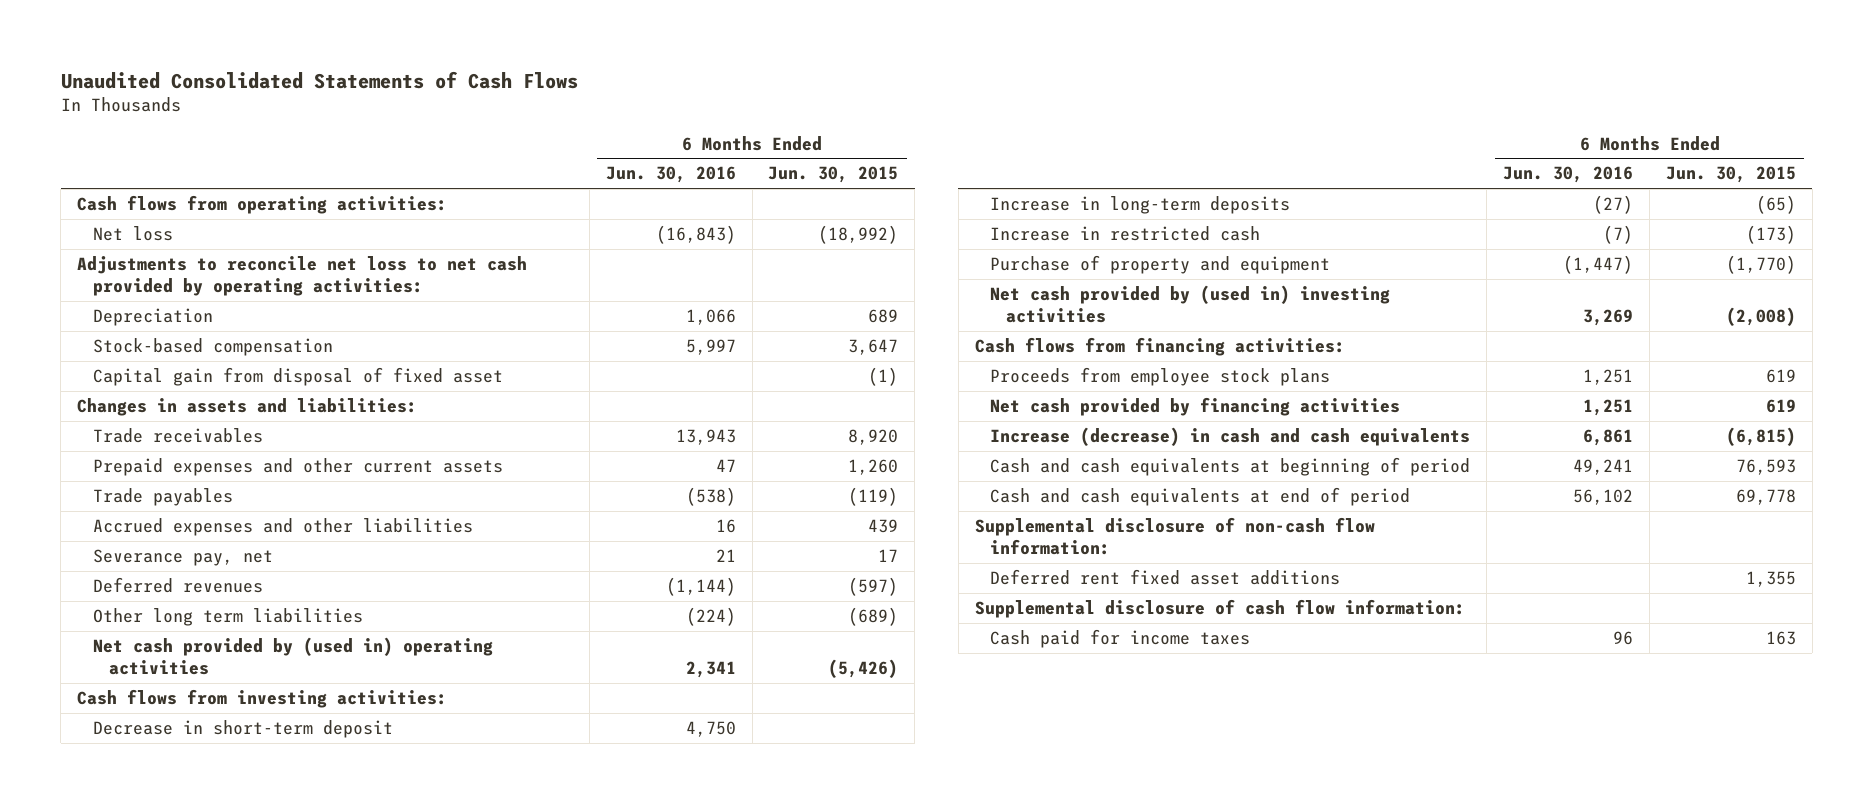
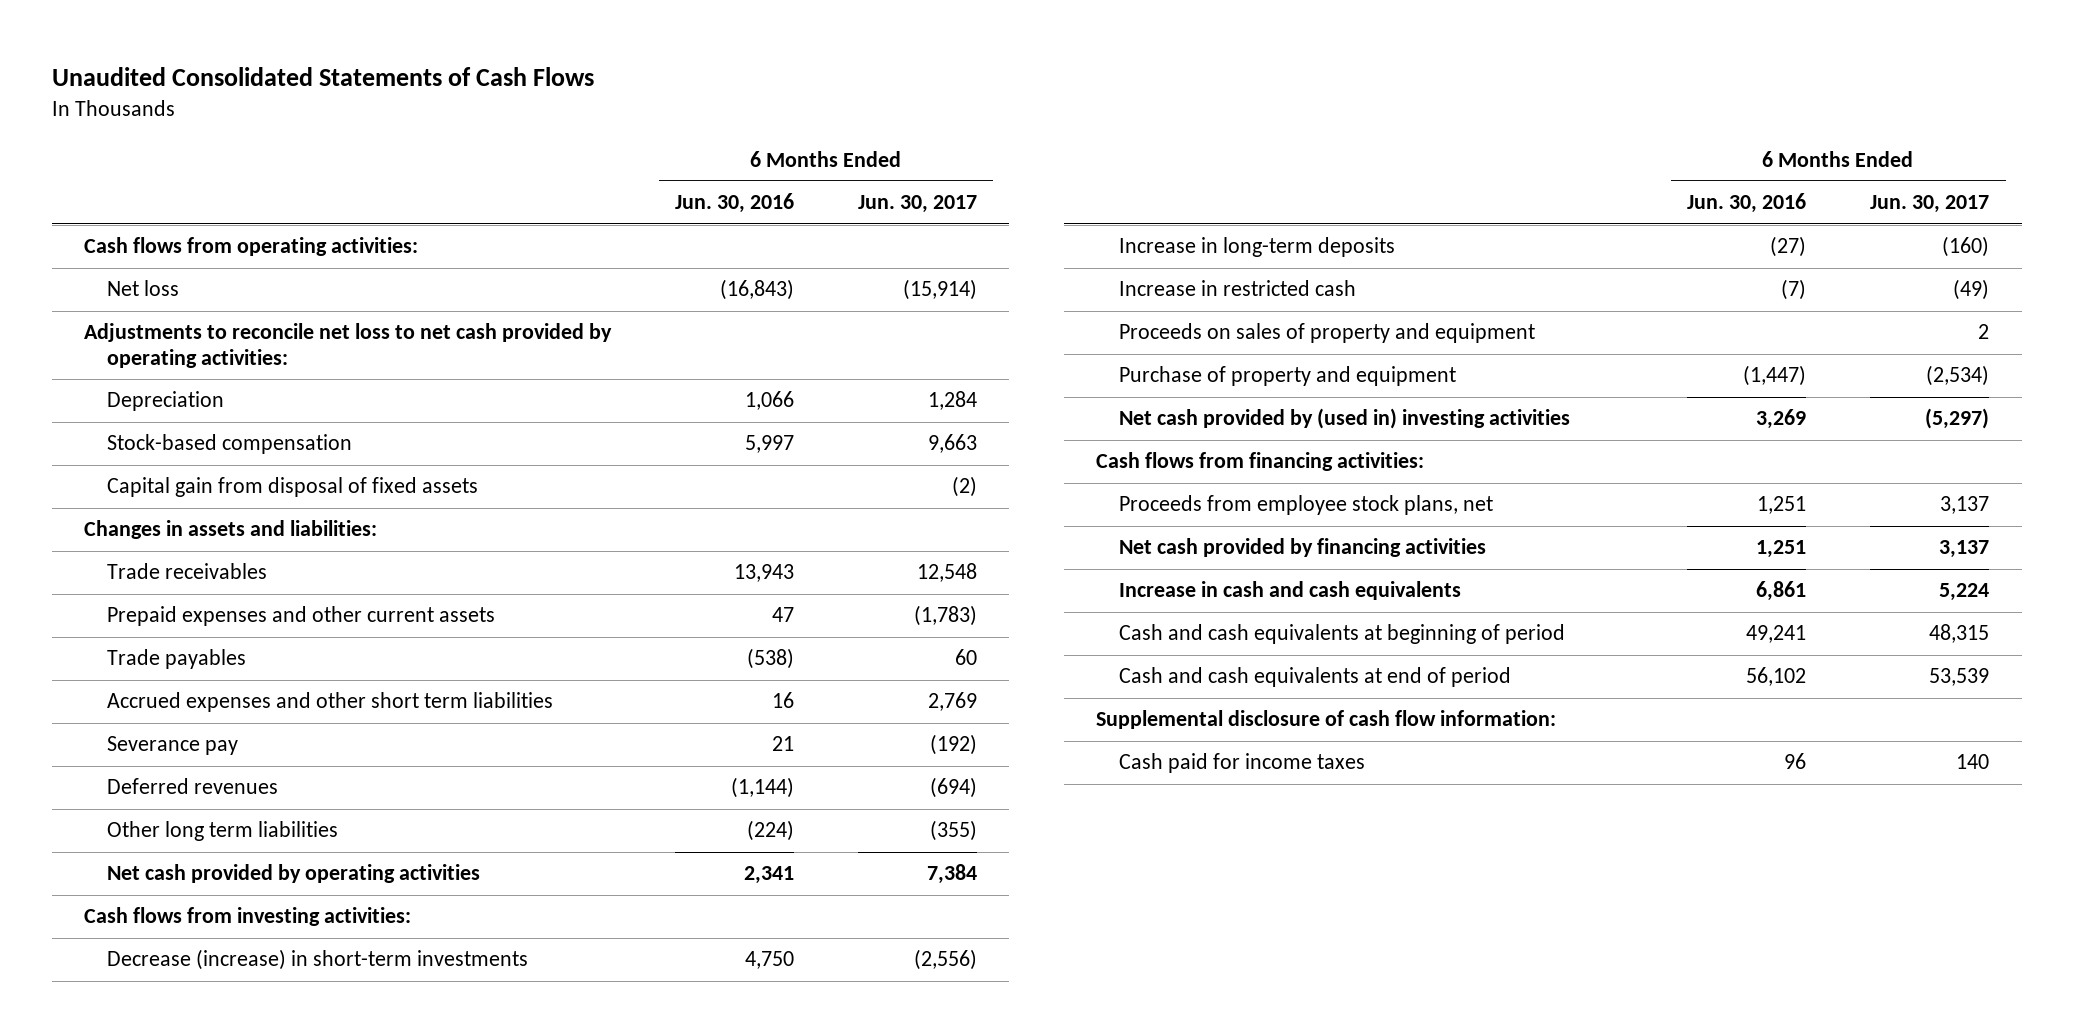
- | 6 Months Ended Jun. 30, 2016 | 6 Months Ended Jun. 30, 2015
+ | 6 Months Ended Jun. 30, 2016 | 6 Months Ended Jun. 30, 2017
- Capital gain from disposal of fixed asset | | (1)
+ Capital gain from disposal of fixed assets | | (2)
- Accrued expenses and other liabilities | 16 | 439
- Severance pay, net | 21 | 17
+ Accrued expenses and other short term liabilities | 16 | 2,769
+ Severance pay | 21 | (192)
- Net cash provided by (used in) operating activities | 2,341 | (5,426)
+ Net cash provided by operating activities | 2,341 | 7,384
- Decrease in short-term deposit | 4,750 |
+ Decrease (increase) in short-term investments | 4,750 | (2,556)
+ Proceeds on sales of property and equipment | | 2
- Proceeds from employee stock plans | 1,251 | 619
+ Proceeds from employee stock plans, net | 1,251 | 3,137
- Increase (decrease) in cash and cash equivalents | 6,861 | (6,815)
+ Increase in cash and cash equivalents | 6,861 | 5,224
- Supplemental disclosure of non-cash flow information:
- Deferred rent fixed asset additions | | 1,355

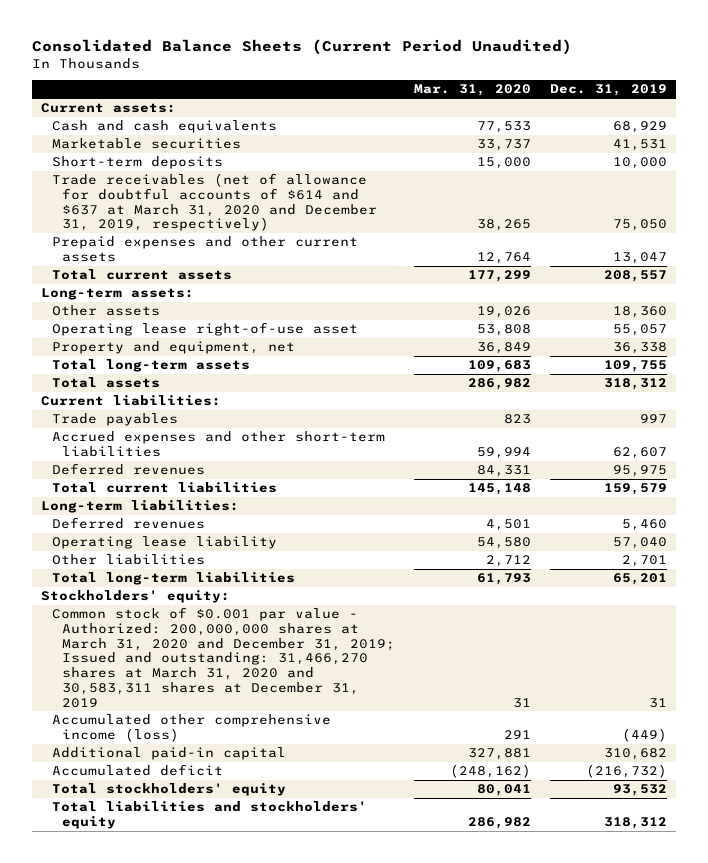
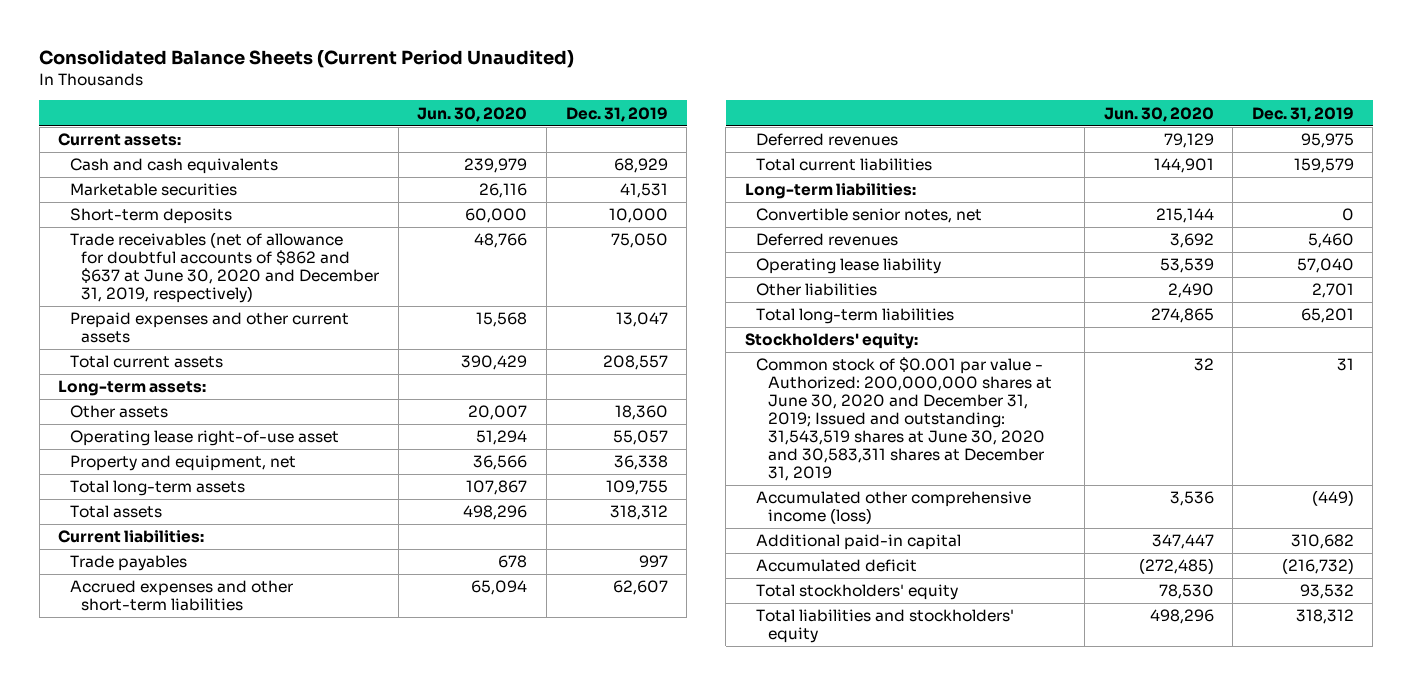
- | Mar. 31, 2020 | Dec. 31, 2019
+ | Jun. 30, 2020 | Dec. 31, 2019
- Trade receivables (net of allowance for doubtful accounts of $614 and $637 at March 31, 2020 and December 31, 2019, respectively) | 38,265 | 75,050
+ Trade receivables (net of allowance for doubtful accounts of $862 and $637 at June 30, 2020 and December 31, 2019, respectively) | 48,766 | 75,050
+ Convertible senior notes, net | 215,144 | 0
- Common stock of $0.001 par value - Authorized: 200,000,000 shares at March 31, 2020 and December 31, 2019; Issued and outstanding: 31,466,270 shares at March 31, 2020 and 30,583,311 shares at December 31, 2019 | 31 | 31
+ Common stock of $0.001 par value - Authorized: 200,000,000 shares at June 30, 2020 and December 31, 2019; Issued and outstanding: 31,543,519 shares at June 30, 2020 and 30,583,311 shares at December 31, 2019 | 32 | 31

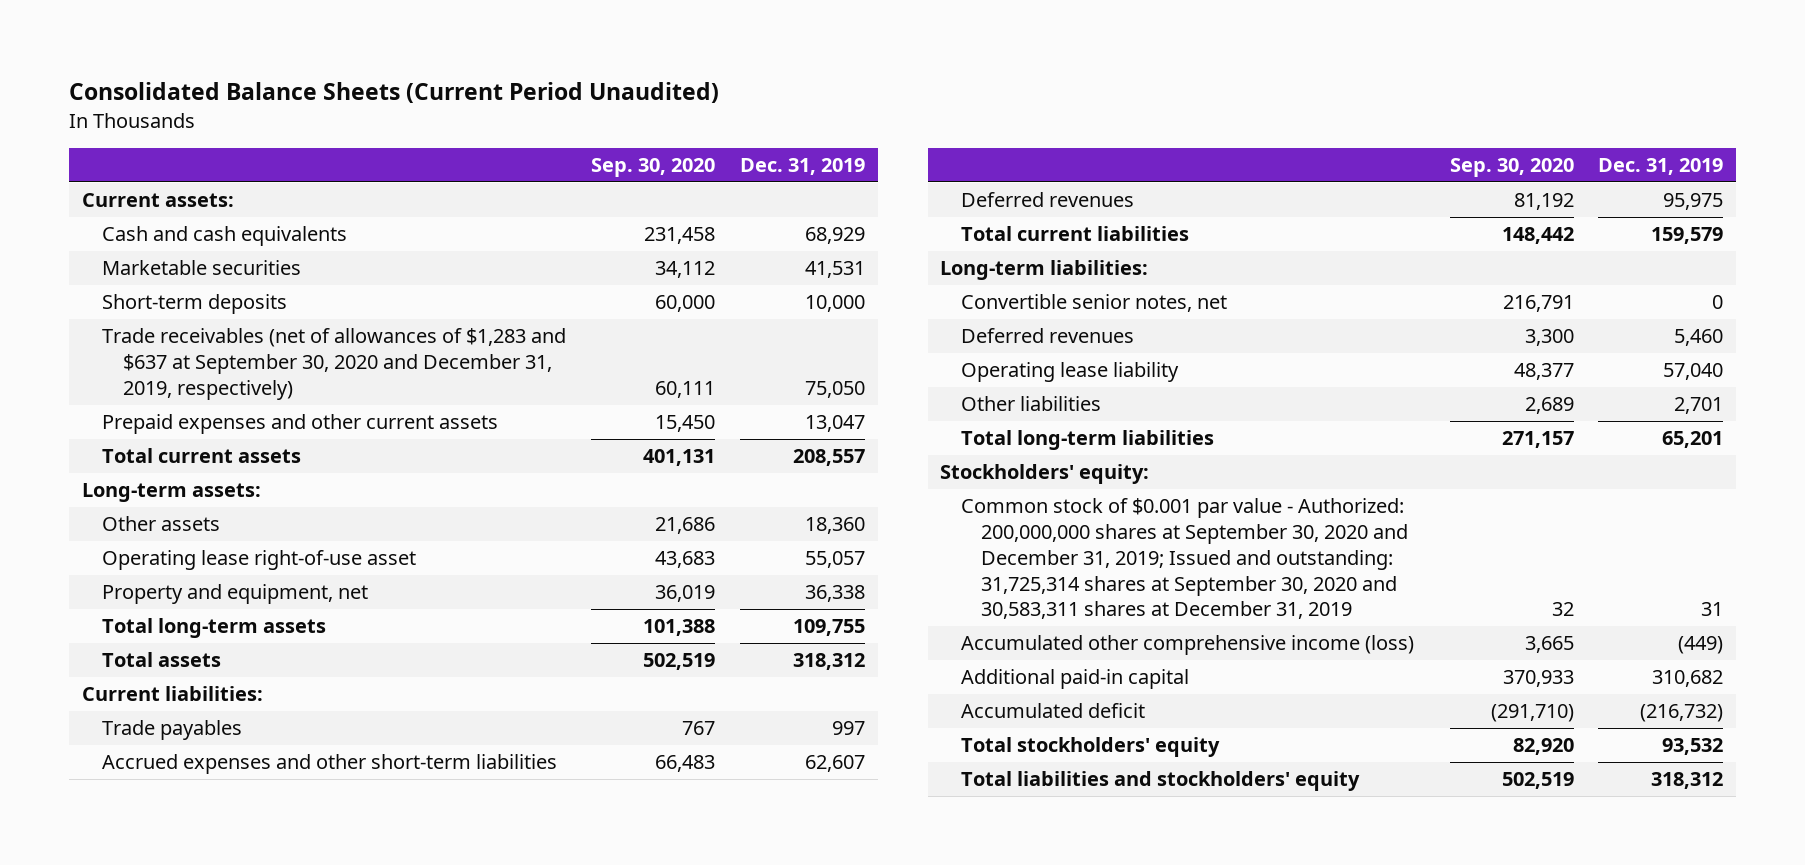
- | Jun. 30, 2020 | Dec. 31, 2019
+ | Sep. 30, 2020 | Dec. 31, 2019
- Trade receivables (net of allowance for doubtful accounts of $862 and $637 at June 30, 2020 and December 31, 2019, respectively) | 48,766 | 75,050
+ Trade receivables (net of allowances of $1,283 and $637 at September 30, 2020 and December 31, 2019, respectively) | 60,111 | 75,050
- Common stock of $0.001 par value - Authorized: 200,000,000 shares at June 30, 2020 and December 31, 2019; Issued and outstanding: 31,543,519 shares at June 30, 2020 and 30,583,311 shares at December 31, 2019 | 32 | 31
+ Common stock of $0.001 par value - Authorized: 200,000,000 shares at September 30, 2020 and December 31, 2019; Issued and outstanding: 31,725,314 shares at September 30, 2020 and 30,583,311 shares at December 31, 2019 | 32 | 31

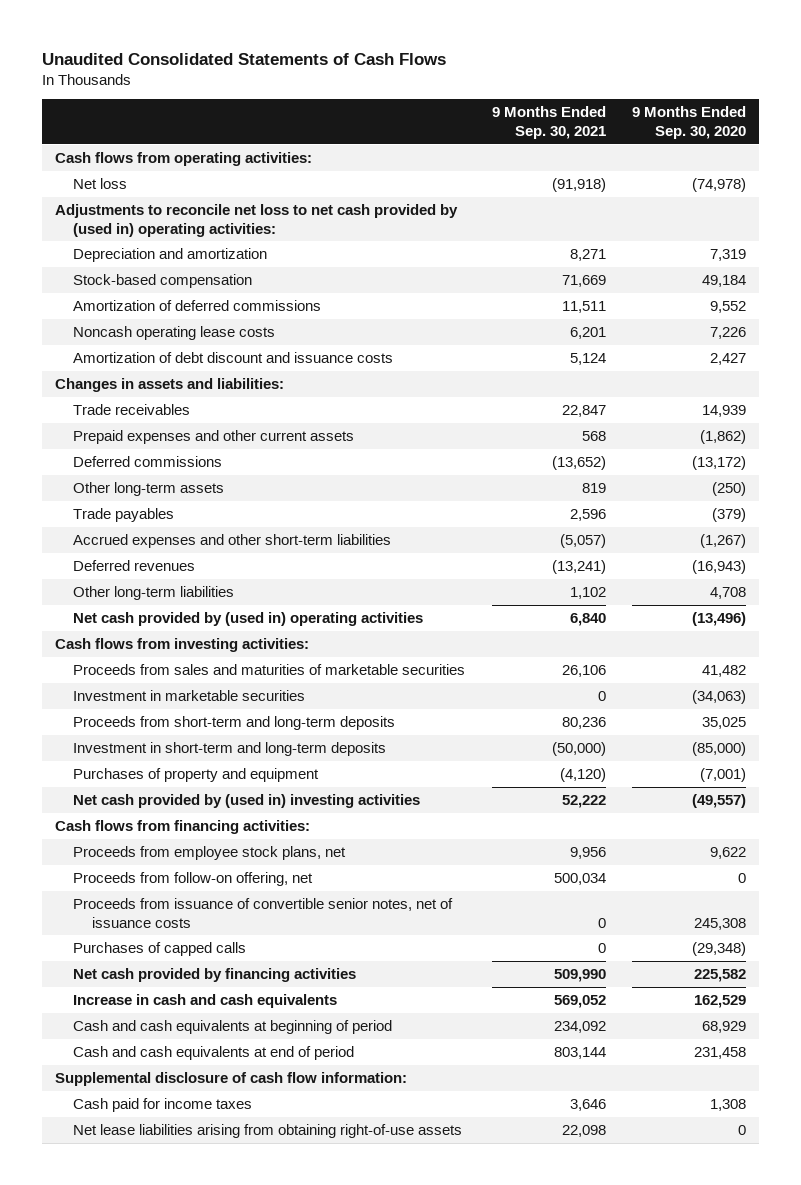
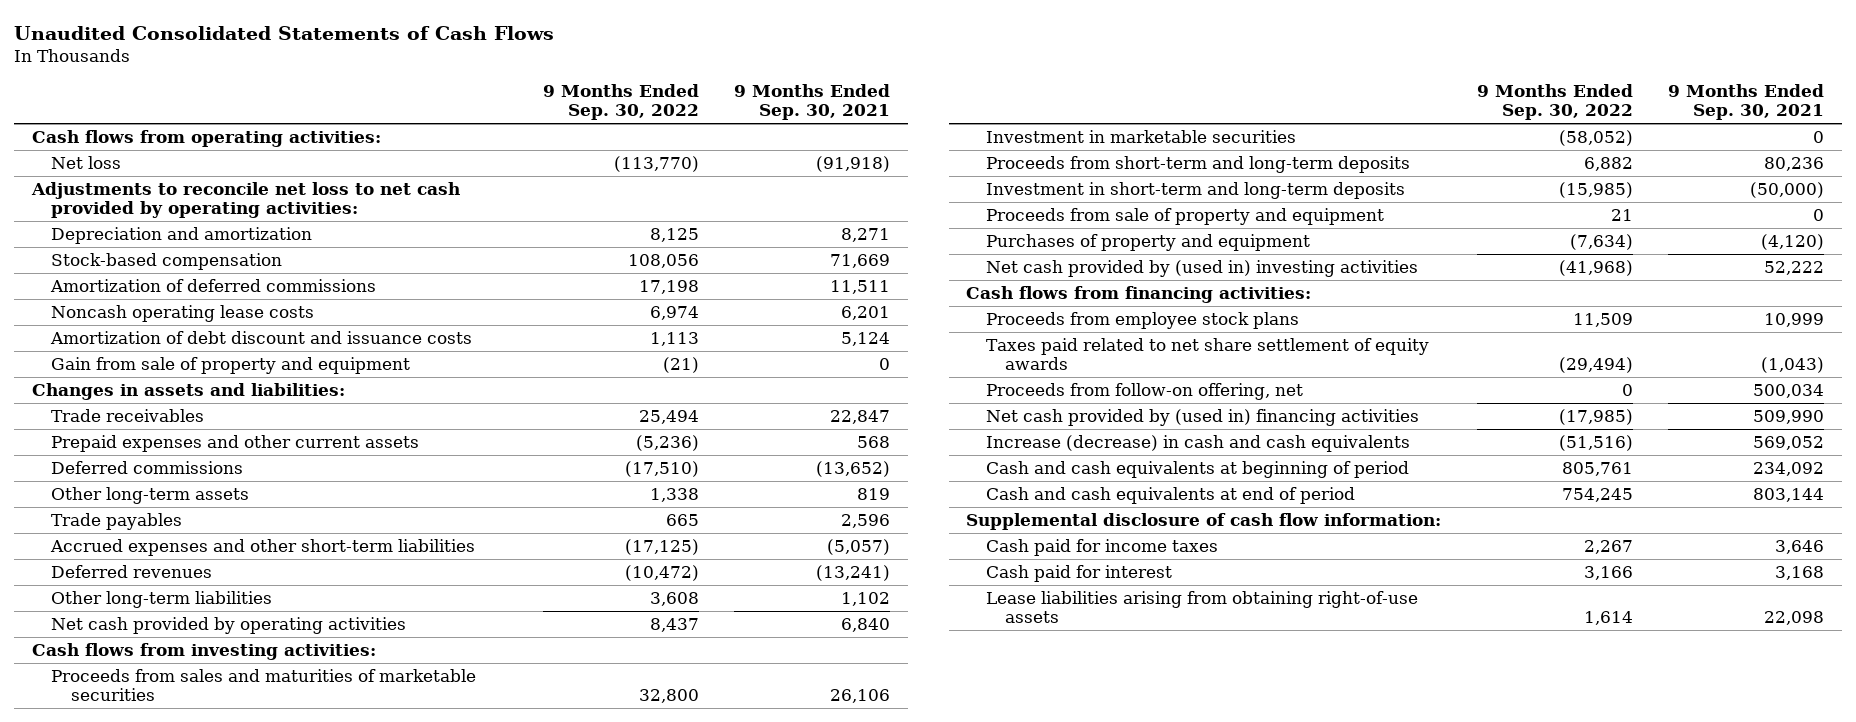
- | 9 Months Ended Sep. 30, 2021 | 9 Months Ended Sep. 30, 2020
+ | 9 Months Ended Sep. 30, 2022 | 9 Months Ended Sep. 30, 2021
- Adjustments to reconcile net loss to net cash provided by (used in) operating activities:
+ Adjustments to reconcile net loss to net cash provided by operating activities:
+ Gain from sale of property and equipment | (21) | 0
- Net cash provided by (used in) operating activities | 6,840 | (13,496)
+ Net cash provided by operating activities | 8,437 | 6,840
+ Proceeds from sale of property and equipment | 21 | 0
- Proceeds from employee stock plans, net | 9,956 | 9,622
+ Proceeds from employee stock plans | 11,509 | 10,999
+ Taxes paid related to net share settlement of equity awards | (29,494) | (1,043)
- Proceeds from issuance of convertible senior notes, net of issuance costs | 0 | 245,308
- Purchases of capped calls | 0 | (29,348)
- Net cash provided by financing activities | 509,990 | 225,582
- Increase in cash and cash equivalents | 569,052 | 162,529
+ Net cash provided by (used in) financing activities | (17,985) | 509,990
+ Increase (decrease) in cash and cash equivalents | (51,516) | 569,052
- Net lease liabilities arising from obtaining right-of-use assets | 22,098 | 0
+ Cash paid for interest | 3,166 | 3,168
+ Lease liabilities arising from obtaining right-of-use assets | 1,614 | 22,098

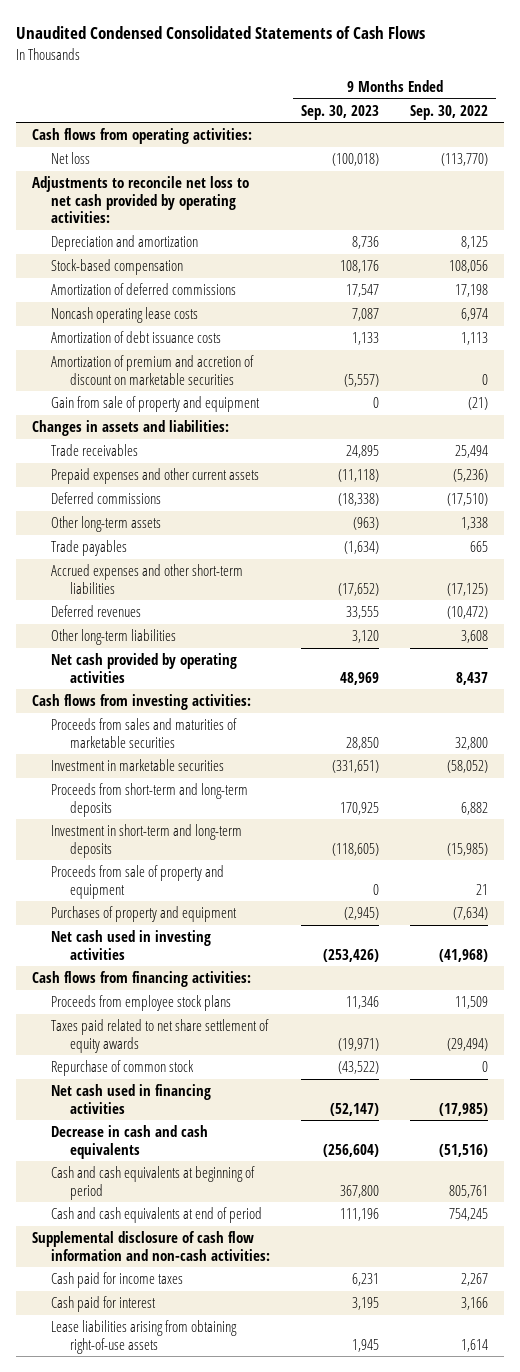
- Unaudited Consolidated Statements of Cash Flows
+ Unaudited Condensed Consolidated Statements of Cash Flows
- | 9 Months Ended Sep. 30, 2022 | 9 Months Ended Sep. 30, 2021
+ | 9 Months Ended Sep. 30, 2023 | 9 Months Ended Sep. 30, 2022
- Amortization of debt discount and issuance costs | 1,113 | 5,124
+ Amortization of debt issuance costs | 1,133 | 1,113
+ Amortization of premium and accretion of discount on marketable securities | (5,557) | 0
- Net cash provided by (used in) investing activities | (41,968) | 52,222
+ Net cash used in investing activities | (253,426) | (41,968)
- Proceeds from follow-on offering, net | 0 | 500,034
- Net cash provided by (used in) financing activities | (17,985) | 509,990
- Increase (decrease) in cash and cash equivalents | (51,516) | 569,052
+ Repurchase of common stock | (43,522) | 0
+ Net cash used in financing activities | (52,147) | (17,985)
+ Decrease in cash and cash equivalents | (256,604) | (51,516)
- Supplemental disclosure of cash flow information:
+ Supplemental disclosure of cash flow information and non-cash activities:

